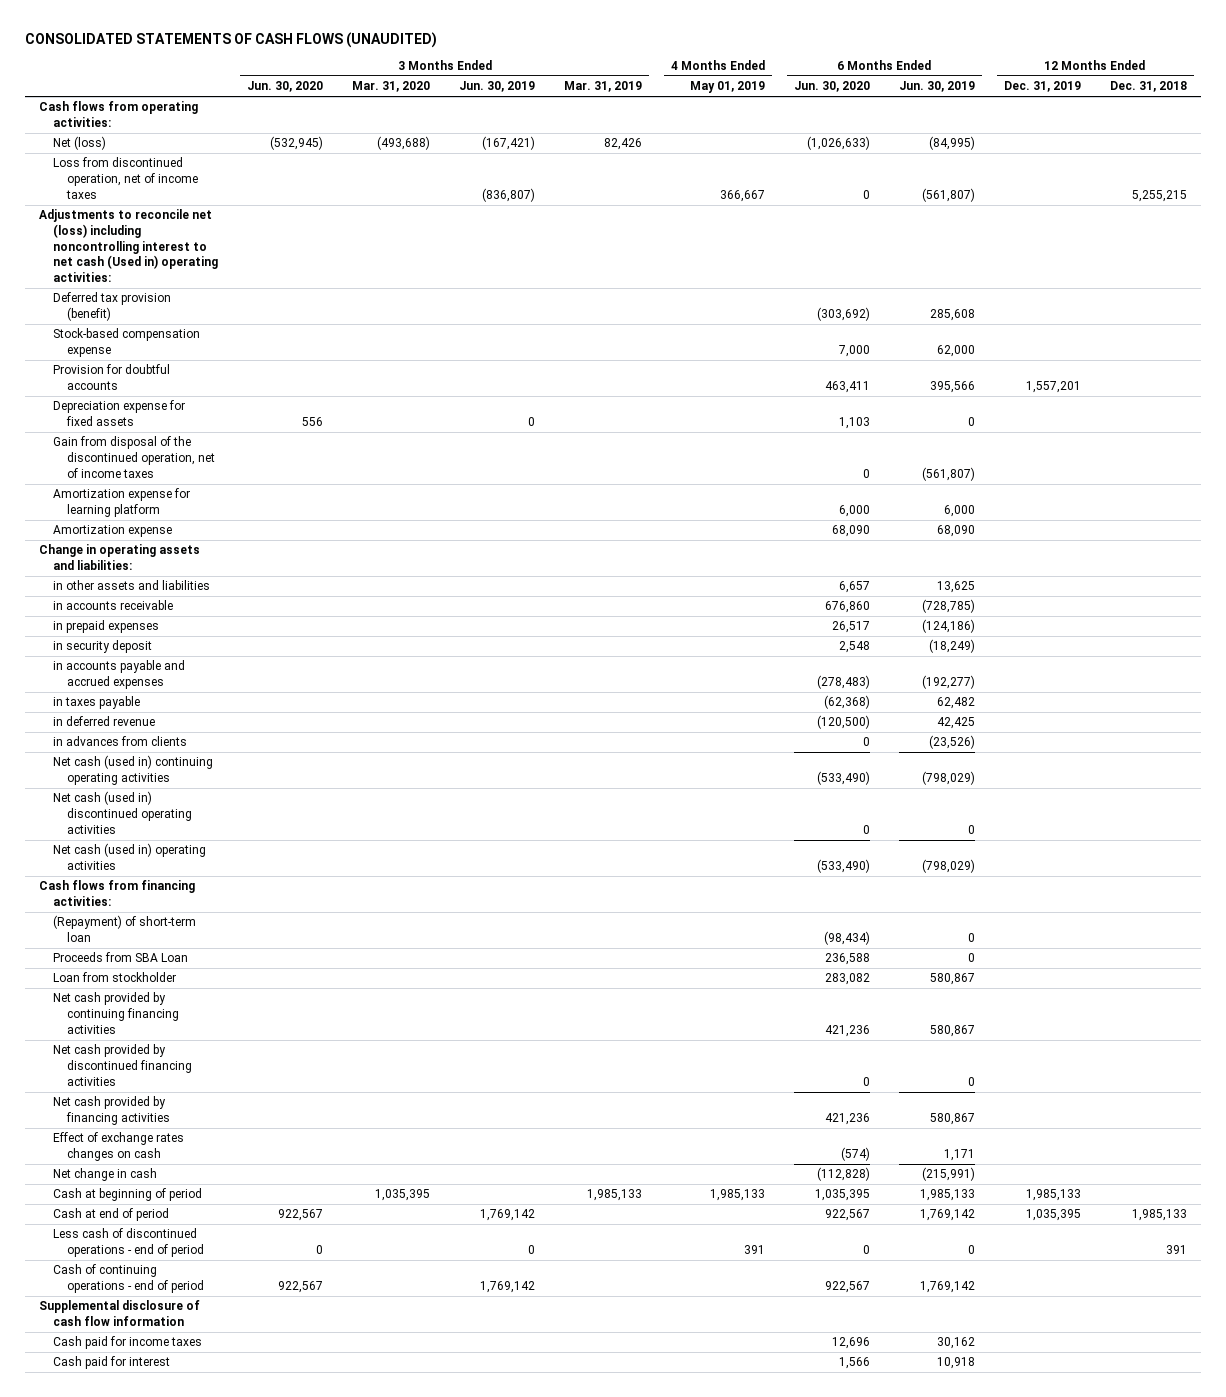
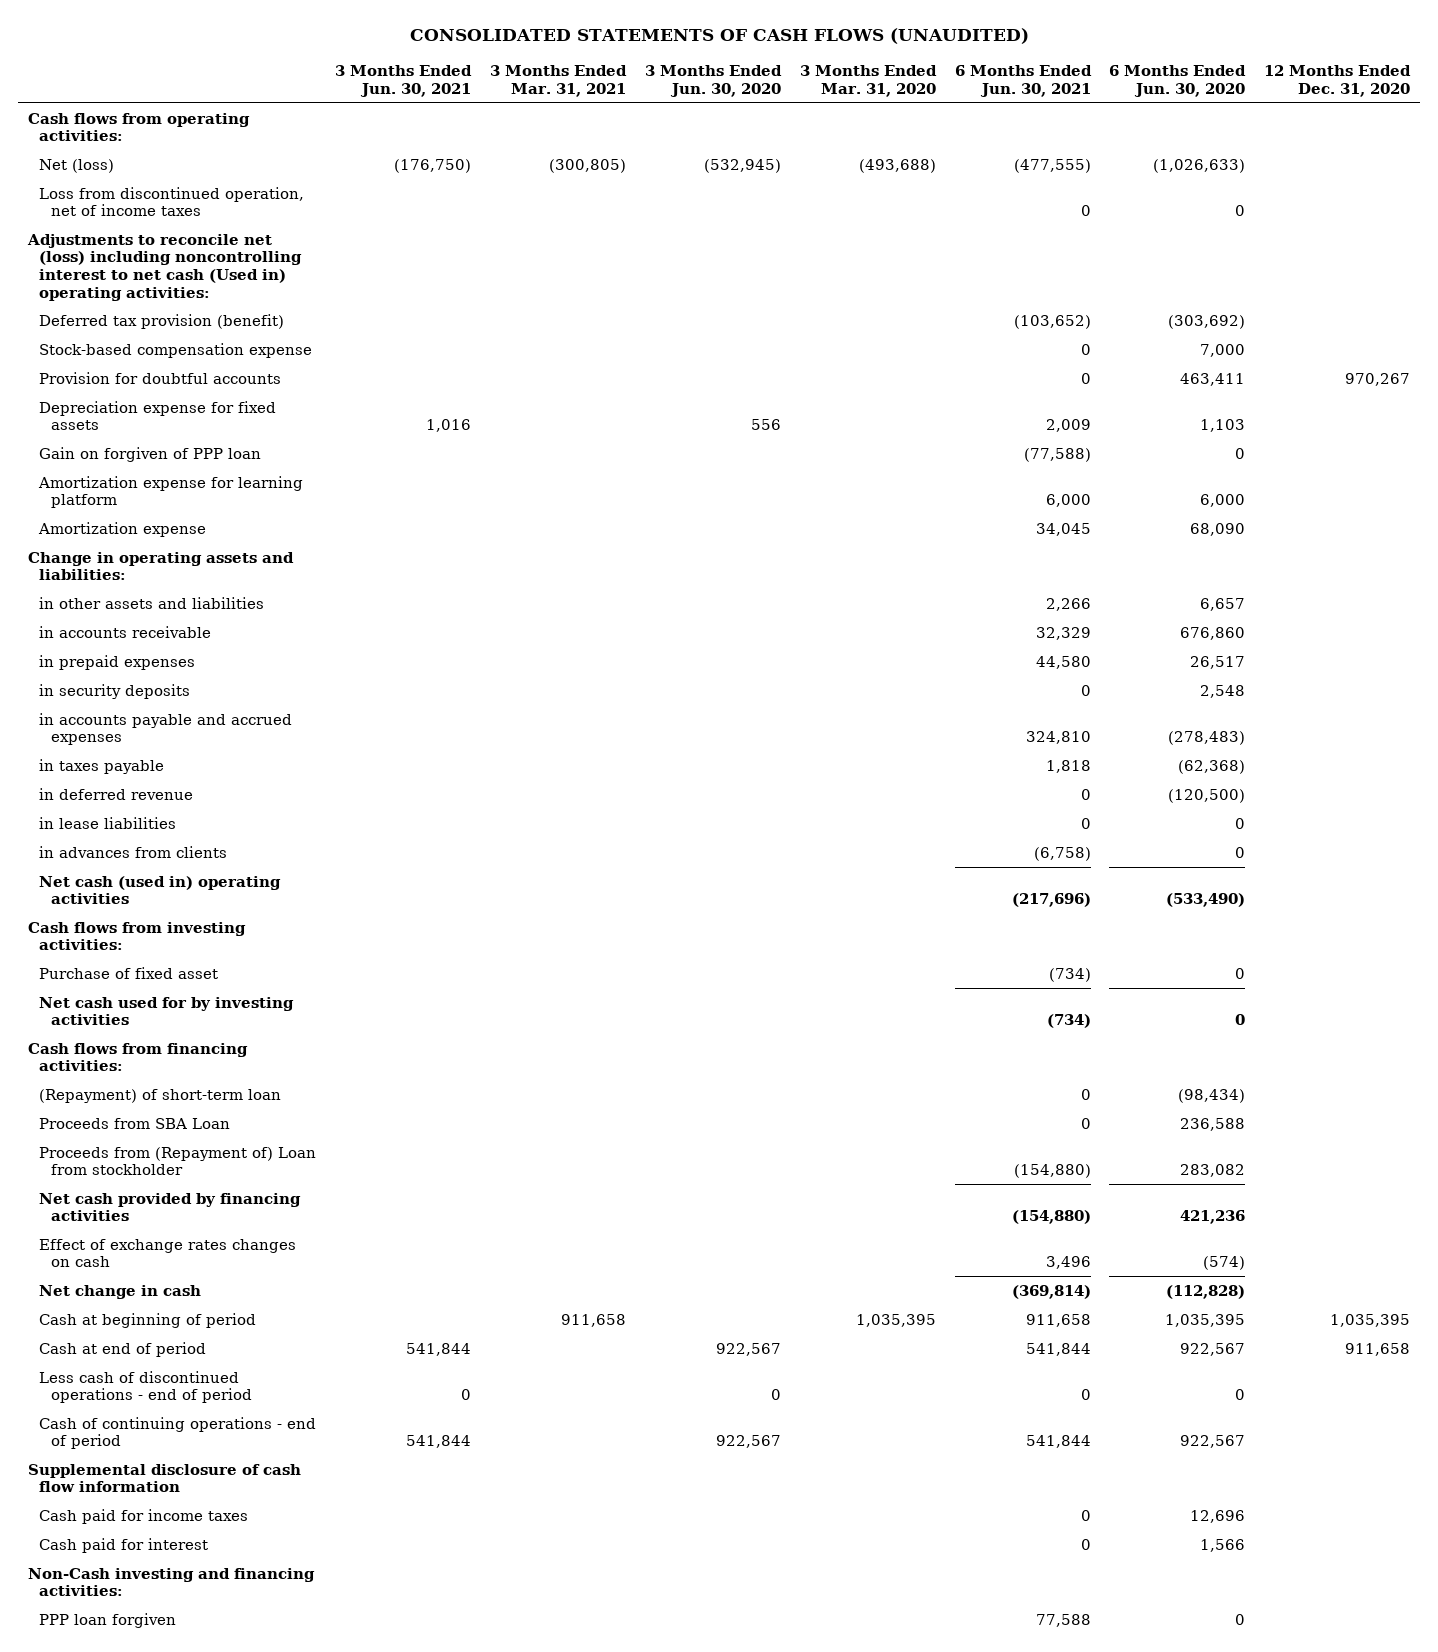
- | 3 Months Ended Jun. 30, 2020 | 3 Months Ended Mar. 31, 2020 | 3 Months Ended Jun. 30, 2019 | 3 Months Ended Mar. 31, 2019 | 4 Months Ended May 01, 2019 | 6 Months Ended Jun. 30, 2020 | 6 Months Ended Jun. 30, 2019 | 12 Months Ended Dec. 31, 2019 | 12 Months Ended Dec. 31, 2018
+ | 3 Months Ended Jun. 30, 2021 | 3 Months Ended Mar. 31, 2021 | 3 Months Ended Jun. 30, 2020 | 3 Months Ended Mar. 31, 2020 | 6 Months Ended Jun. 30, 2021 | 6 Months Ended Jun. 30, 2020 | 12 Months Ended Dec. 31, 2020
- Gain from disposal of the discontinued operation, net of income taxes | | | | | | 0 | (561,807) | |
+ Gain on forgiven of PPP loan | | | | | (77,588) | 0 |
- in security deposit | | | | | | 2,548 | (18,249) | |
+ in security deposits | | | | | 0 | 2,548 |
+ in lease liabilities | | | | | 0 | 0 |
- Net cash (used in) continuing operating activities | | | | | | (533,490) | (798,029) | |
- Net cash (used in) discontinued operating activities | | | | | | 0 | 0 | |
+ Cash flows from investing activities:
+ Purchase of fixed asset | | | | | (734) | 0 |
+ Net cash used for by investing activities | | | | | (734) | 0 |
- Loan from stockholder | | | | | | 283,082 | 580,867 | |
- Net cash provided by continuing financing activities | | | | | | 421,236 | 580,867 | |
- Net cash provided by discontinued financing activities | | | | | | 0 | 0 | |
+ Proceeds from (Repayment of) Loan from stockholder | | | | | (154,880) | 283,082 |
+ Non-Cash investing and financing activities:
+ PPP loan forgiven | | | | | 77,588 | 0 |

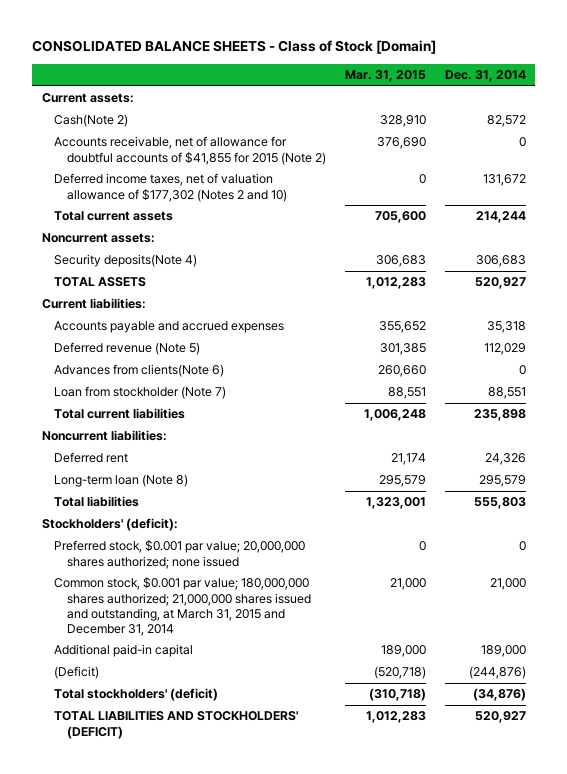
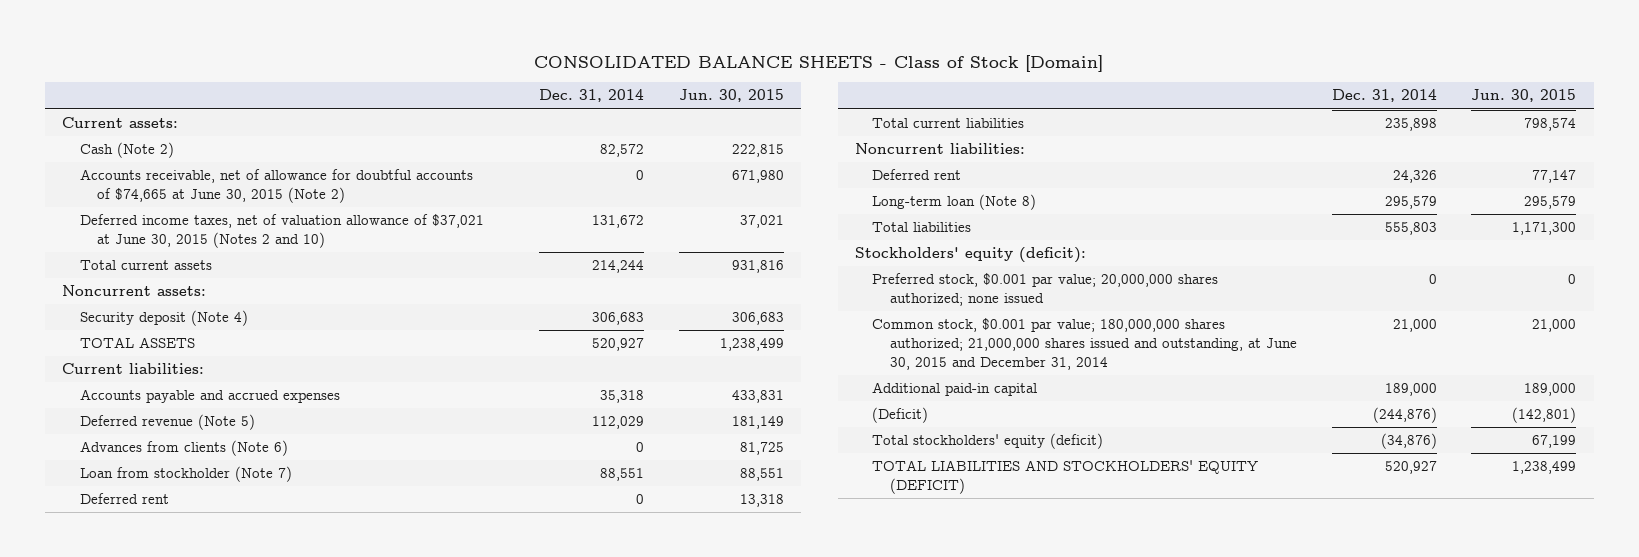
- | Mar. 31, 2015 | Dec. 31, 2014
+ | Dec. 31, 2014 | Jun. 30, 2015
- Cash(Note 2) | 328,910 | 82,572
- Accounts receivable, net of allowance for doubtful accounts of $41,855 for 2015 (Note 2) | 376,690 | 0
- Deferred income taxes, net of valuation allowance of $177,302 (Notes 2 and 10) | 0 | 131,672
+ Cash (Note 2) | 82,572 | 222,815
+ Accounts receivable, net of allowance for doubtful accounts of $74,665 at June 30, 2015 (Note 2) | 0 | 671,980
+ Deferred income taxes, net of valuation allowance of $37,021 at June 30, 2015 (Notes 2 and 10) | 131,672 | 37,021
- Security deposits(Note 4) | 306,683 | 306,683
+ Security deposit (Note 4) | 306,683 | 306,683
- Advances from clients(Note 6) | 260,660 | 0
+ Advances from clients (Note 6) | 0 | 81,725
+ Deferred rent | 0 | 13,318
- Stockholders' (deficit):
+ Stockholders' equity (deficit):
- Common stock, $0.001 par value; 180,000,000 shares authorized; 21,000,000 shares issued and outstanding, at March 31, 2015 and December 31, 2014 | 21,000 | 21,000
+ Common stock, $0.001 par value; 180,000,000 shares authorized; 21,000,000 shares issued and outstanding, at June 30, 2015 and December 31, 2014 | 21,000 | 21,000
- Total stockholders' (deficit) | (310,718) | (34,876)
- TOTAL LIABILITIES AND STOCKHOLDERS' (DEFICIT) | 1,012,283 | 520,927
+ Total stockholders' equity (deficit) | (34,876) | 67,199
+ TOTAL LIABILITIES AND STOCKHOLDERS' EQUITY (DEFICIT) | 520,927 | 1,238,499

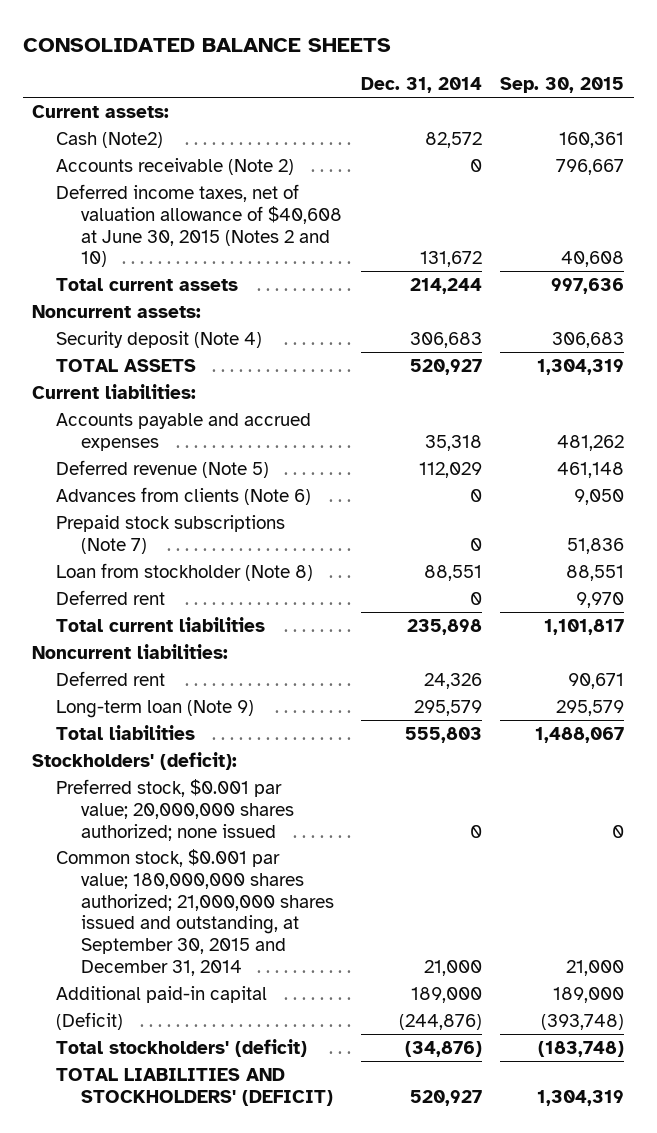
- CONSOLIDATED BALANCE SHEETS - Class of Stock [Domain]
+ CONSOLIDATED BALANCE SHEETS
- | Dec. 31, 2014 | Jun. 30, 2015
+ | Dec. 31, 2014 | Sep. 30, 2015
- Cash (Note 2) | 82,572 | 222,815
- Accounts receivable, net of allowance for doubtful accounts of $74,665 at June 30, 2015 (Note 2) | 0 | 671,980
- Deferred income taxes, net of valuation allowance of $37,021 at June 30, 2015 (Notes 2 and 10) | 131,672 | 37,021
+ Cash (Note2) | 82,572 | 160,361
+ Accounts receivable (Note 2) | 0 | 796,667
+ Deferred income taxes, net of valuation allowance of $40,608 at June 30, 2015 (Notes 2 and 10) | 131,672 | 40,608
- Loan from stockholder (Note 7) | 88,551 | 88,551
+ Prepaid stock subscriptions (Note 7) | 0 | 51,836
+ Loan from stockholder (Note 8) | 88,551 | 88,551
- Long-term loan (Note 8) | 295,579 | 295,579
+ Long-term loan (Note 9) | 295,579 | 295,579
- Stockholders' equity (deficit):
+ Stockholders' (deficit):
- Common stock, $0.001 par value; 180,000,000 shares authorized; 21,000,000 shares issued and outstanding, at June 30, 2015 and December 31, 2014 | 21,000 | 21,000
+ Common stock, $0.001 par value; 180,000,000 shares authorized; 21,000,000 shares issued and outstanding, at September 30, 2015 and December 31, 2014 | 21,000 | 21,000
- Total stockholders' equity (deficit) | (34,876) | 67,199
- TOTAL LIABILITIES AND STOCKHOLDERS' EQUITY (DEFICIT) | 520,927 | 1,238,499
+ Total stockholders' (deficit) | (34,876) | (183,748)
+ TOTAL LIABILITIES AND STOCKHOLDERS' (DEFICIT) | 520,927 | 1,304,319

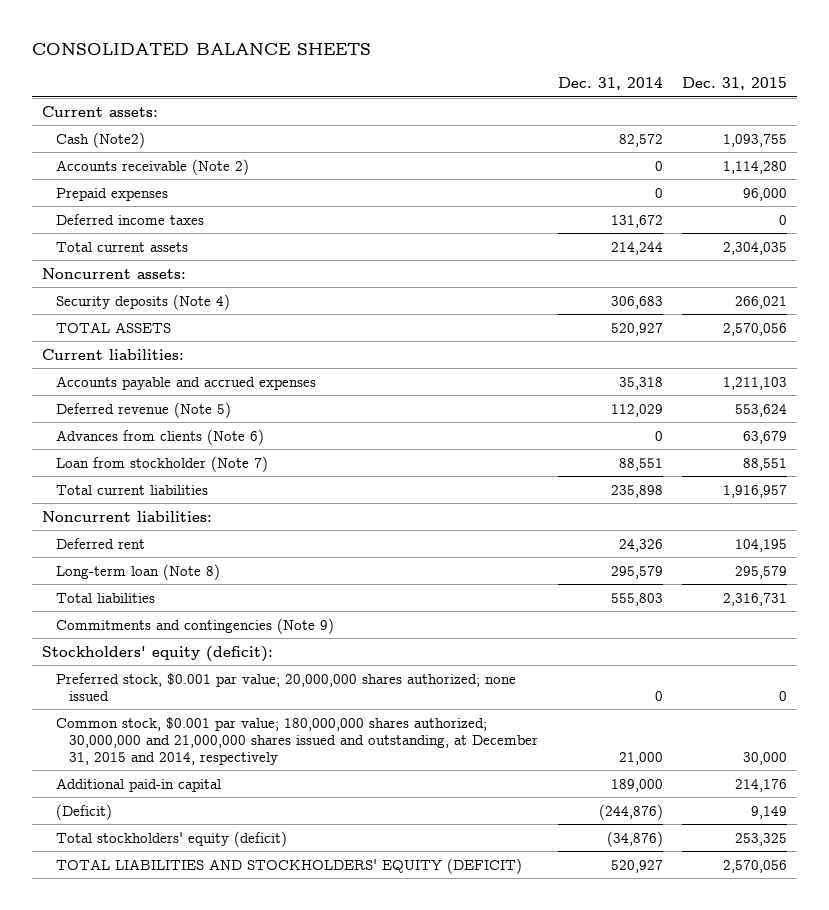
- | Dec. 31, 2014 | Sep. 30, 2015
+ | Dec. 31, 2014 | Dec. 31, 2015
- Deferred income taxes, net of valuation allowance of $40,608 at June 30, 2015 (Notes 2 and 10) | 131,672 | 40,608
+ Prepaid expenses | 0 | 96,000
+ Deferred income taxes | 131,672 | 0
- Security deposit (Note 4) | 306,683 | 306,683
+ Security deposits (Note 4) | 306,683 | 266,021
- Prepaid stock subscriptions (Note 7) | 0 | 51,836
- Loan from stockholder (Note 8) | 88,551 | 88,551
- Deferred rent | 0 | 9,970
+ Loan from stockholder (Note 7) | 88,551 | 88,551
- Long-term loan (Note 9) | 295,579 | 295,579
+ Long-term loan (Note 8) | 295,579 | 295,579
- Stockholders' (deficit):
+ Commitments and contingencies (Note 9)
+ Stockholders' equity (deficit):
- Common stock, $0.001 par value; 180,000,000 shares authorized; 21,000,000 shares issued and outstanding, at September 30, 2015 and December 31, 2014 | 21,000 | 21,000
+ Common stock, $0.001 par value; 180,000,000 shares authorized; 30,000,000 and 21,000,000 shares issued and outstanding, at December 31, 2015 and 2014, respectively | 21,000 | 30,000
- Total stockholders' (deficit) | (34,876) | (183,748)
- TOTAL LIABILITIES AND STOCKHOLDERS' (DEFICIT) | 520,927 | 1,304,319
+ Total stockholders' equity (deficit) | (34,876) | 253,325
+ TOTAL LIABILITIES AND STOCKHOLDERS' EQUITY (DEFICIT) | 520,927 | 2,570,056

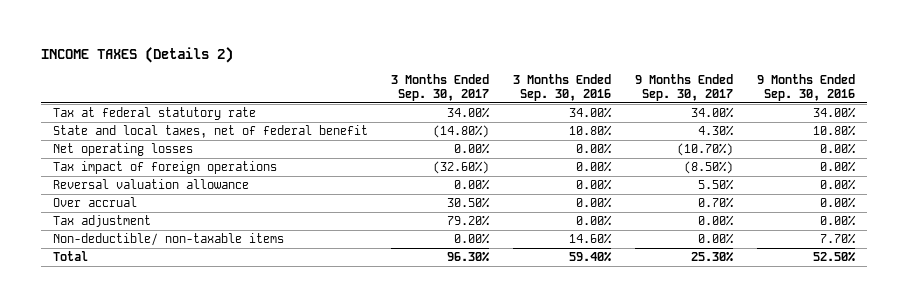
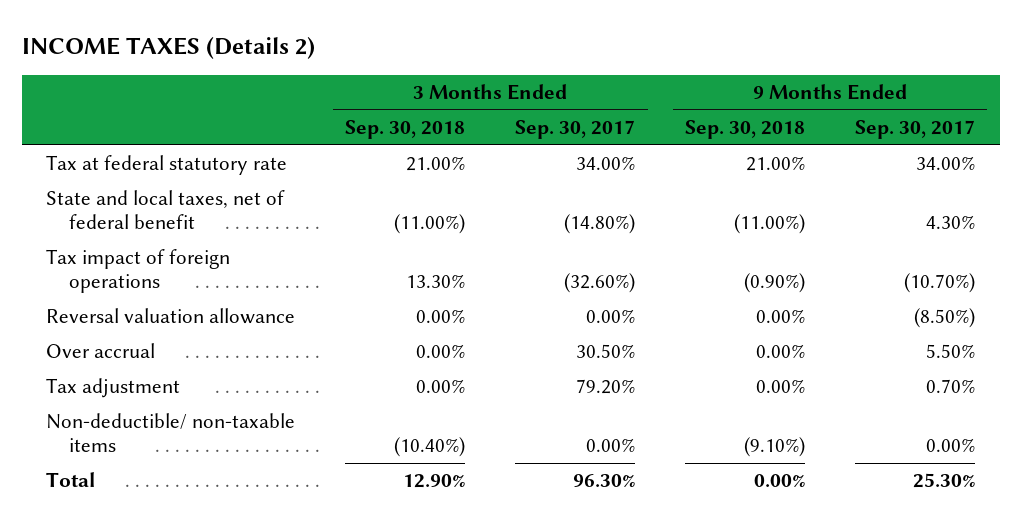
- | 3 Months Ended Sep. 30, 2017 | 3 Months Ended Sep. 30, 2016 | 9 Months Ended Sep. 30, 2017 | 9 Months Ended Sep. 30, 2016
+ | 3 Months Ended Sep. 30, 2018 | 3 Months Ended Sep. 30, 2017 | 9 Months Ended Sep. 30, 2018 | 9 Months Ended Sep. 30, 2017
- Net operating losses | 0.00% | 0.00% | (10.70%) | 0.00%
- Tax impact of foreign operations | (32.60%) | 0.00% | (8.50%) | 0.00%
- Reversal valuation allowance | 0.00% | 0.00% | 5.50% | 0.00%
- Over accrual | 30.50% | 0.00% | 0.70% | 0.00%
- Tax adjustment | 79.20% | 0.00% | 0.00% | 0.00%
+ Tax impact of foreign operations | 13.30% | (32.60%) | (0.90%) | (10.70%)
+ Reversal valuation allowance | 0.00% | 0.00% | 0.00% | (8.50%)
+ Over accrual | 0.00% | 30.50% | 0.00% | 5.50%
+ Tax adjustment | 0.00% | 79.20% | 0.00% | 0.70%

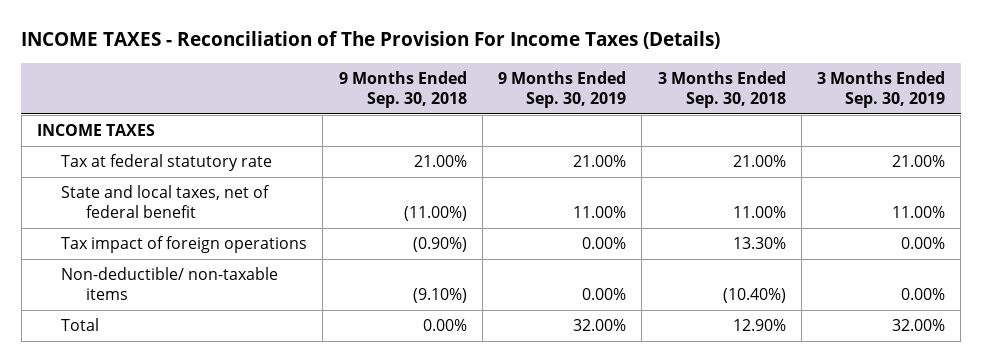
- INCOME TAXES (Details 2)
+ INCOME TAXES - Reconciliation of The Provision For Income Taxes (Details)
- | 3 Months Ended Sep. 30, 2018 | 3 Months Ended Sep. 30, 2017 | 9 Months Ended Sep. 30, 2018 | 9 Months Ended Sep. 30, 2017
+ | 9 Months Ended Sep. 30, 2018 | 9 Months Ended Sep. 30, 2019 | 3 Months Ended Sep. 30, 2018 | 3 Months Ended Sep. 30, 2019
+ INCOME TAXES
- State and local taxes, net of federal benefit | (11.00%) | (14.80%) | (11.00%) | 4.30%
+ State and local taxes, net of federal benefit | (11.00%) | 11.00% | 11.00% | 11.00%
- Reversal valuation allowance | 0.00% | 0.00% | 0.00% | (8.50%)
- Over accrual | 0.00% | 30.50% | 0.00% | 5.50%
- Tax adjustment | 0.00% | 79.20% | 0.00% | 0.70%

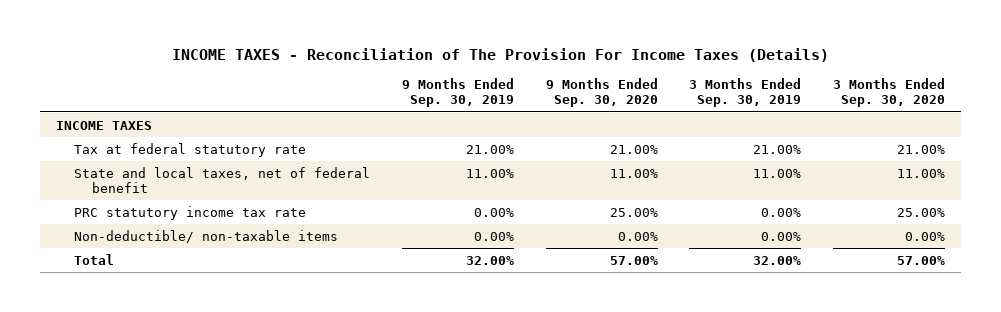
- | 9 Months Ended Sep. 30, 2018 | 9 Months Ended Sep. 30, 2019 | 3 Months Ended Sep. 30, 2018 | 3 Months Ended Sep. 30, 2019
+ | 9 Months Ended Sep. 30, 2019 | 9 Months Ended Sep. 30, 2020 | 3 Months Ended Sep. 30, 2019 | 3 Months Ended Sep. 30, 2020
- Tax impact of foreign operations | (0.90%) | 0.00% | 13.30% | 0.00%
+ PRC statutory income tax rate | 0.00% | 25.00% | 0.00% | 25.00%

